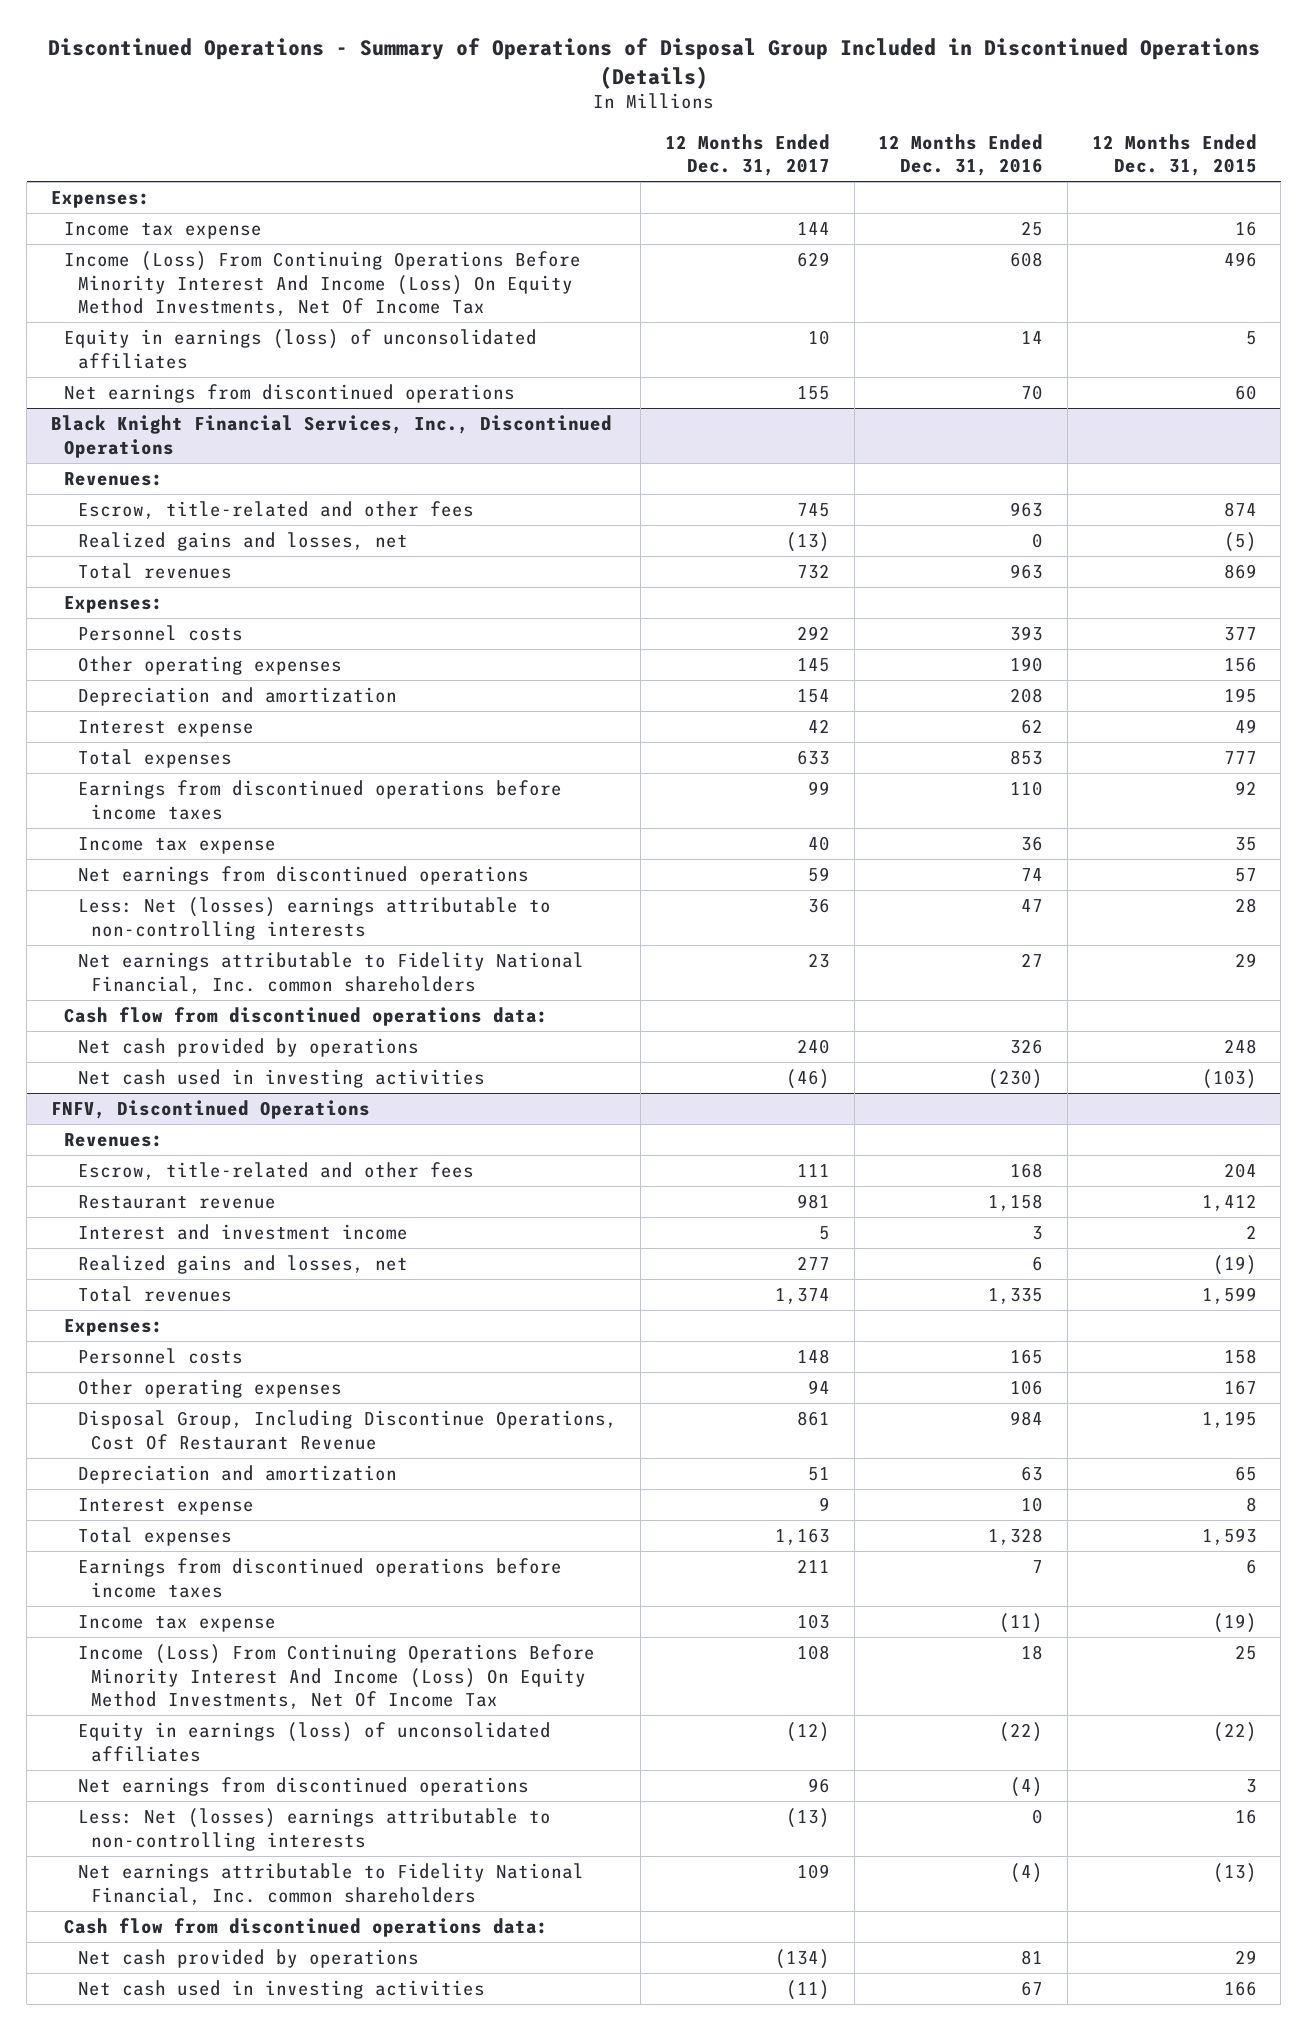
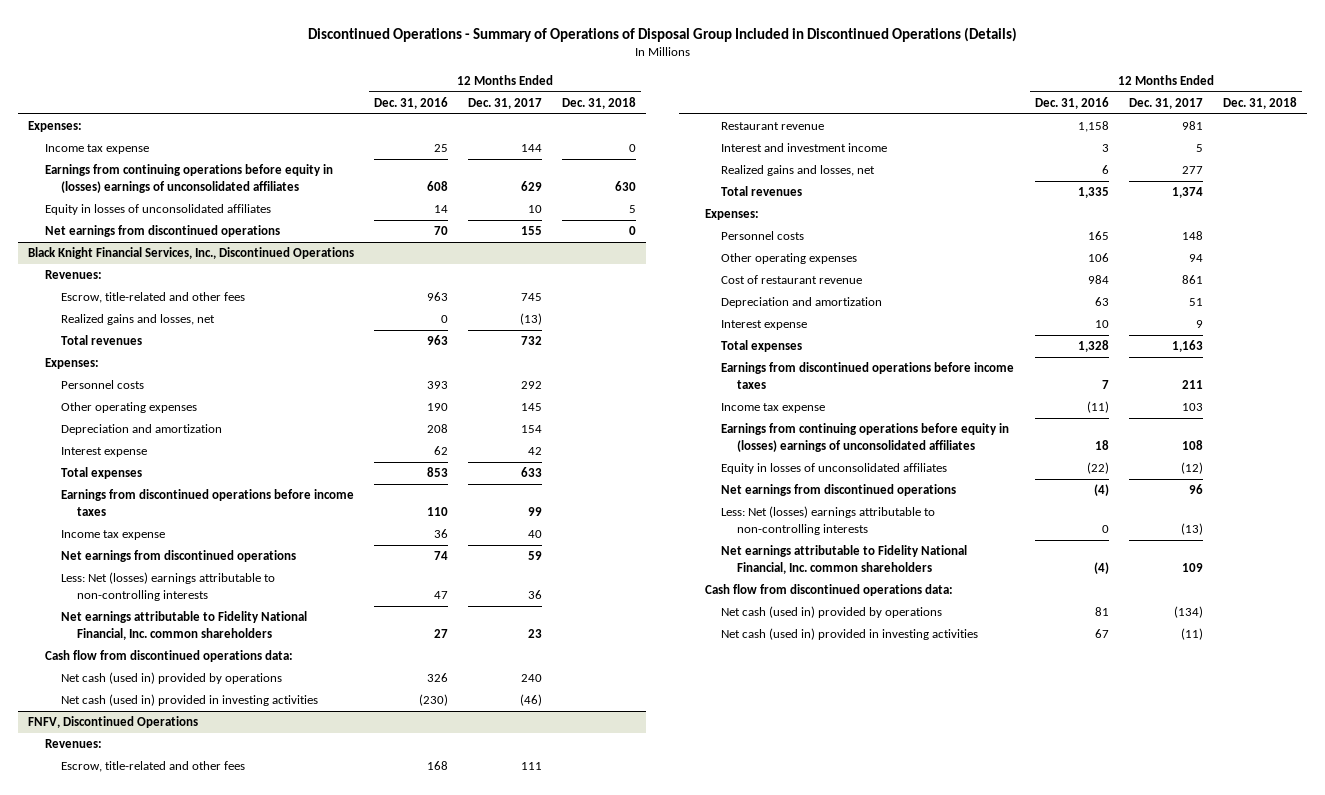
- | 12 Months Ended Dec. 31, 2017 | 12 Months Ended Dec. 31, 2016 | 12 Months Ended Dec. 31, 2015
+ | 12 Months Ended Dec. 31, 2016 | 12 Months Ended Dec. 31, 2017 | 12 Months Ended Dec. 31, 2018
- Income (Loss) From Continuing Operations Before Minority Interest And Income (Loss) On Equity Method Investments, Net Of Income Tax | 629 | 608 | 496
- Equity in earnings (loss) of unconsolidated affiliates | 10 | 14 | 5
+ Earnings from continuing operations before equity in (losses) earnings of unconsolidated affiliates | 608 | 629 | 630
+ Equity in losses of unconsolidated affiliates | 14 | 10 | 5
@ Black Knight Financial Services, Inc., Discontinued Operations
- Net cash provided by operations | 240 | 326 | 248
- Net cash used in investing activities | (46) | (230) | (103)
+ Net cash (used in) provided by operations | 326 | 240 |
+ Net cash (used in) provided in investing activities | (230) | (46) |
@ FNFV, Discontinued Operations
- Disposal Group, Including Discontinue Operations, Cost Of Restaurant Revenue | 861 | 984 | 1,195
+ Cost of restaurant revenue | 984 | 861 |
- Income (Loss) From Continuing Operations Before Minority Interest And Income (Loss) On Equity Method Investments, Net Of Income Tax | 108 | 18 | 25
- Equity in earnings (loss) of unconsolidated affiliates | (12) | (22) | (22)
+ Earnings from continuing operations before equity in (losses) earnings of unconsolidated affiliates | 18 | 108 |
+ Equity in losses of unconsolidated affiliates | (22) | (12) |
- Net cash provided by operations | (134) | 81 | 29
- Net cash used in investing activities | (11) | 67 | 166
+ Net cash (used in) provided by operations | 81 | (134) |
+ Net cash (used in) provided in investing activities | 67 | (11) |

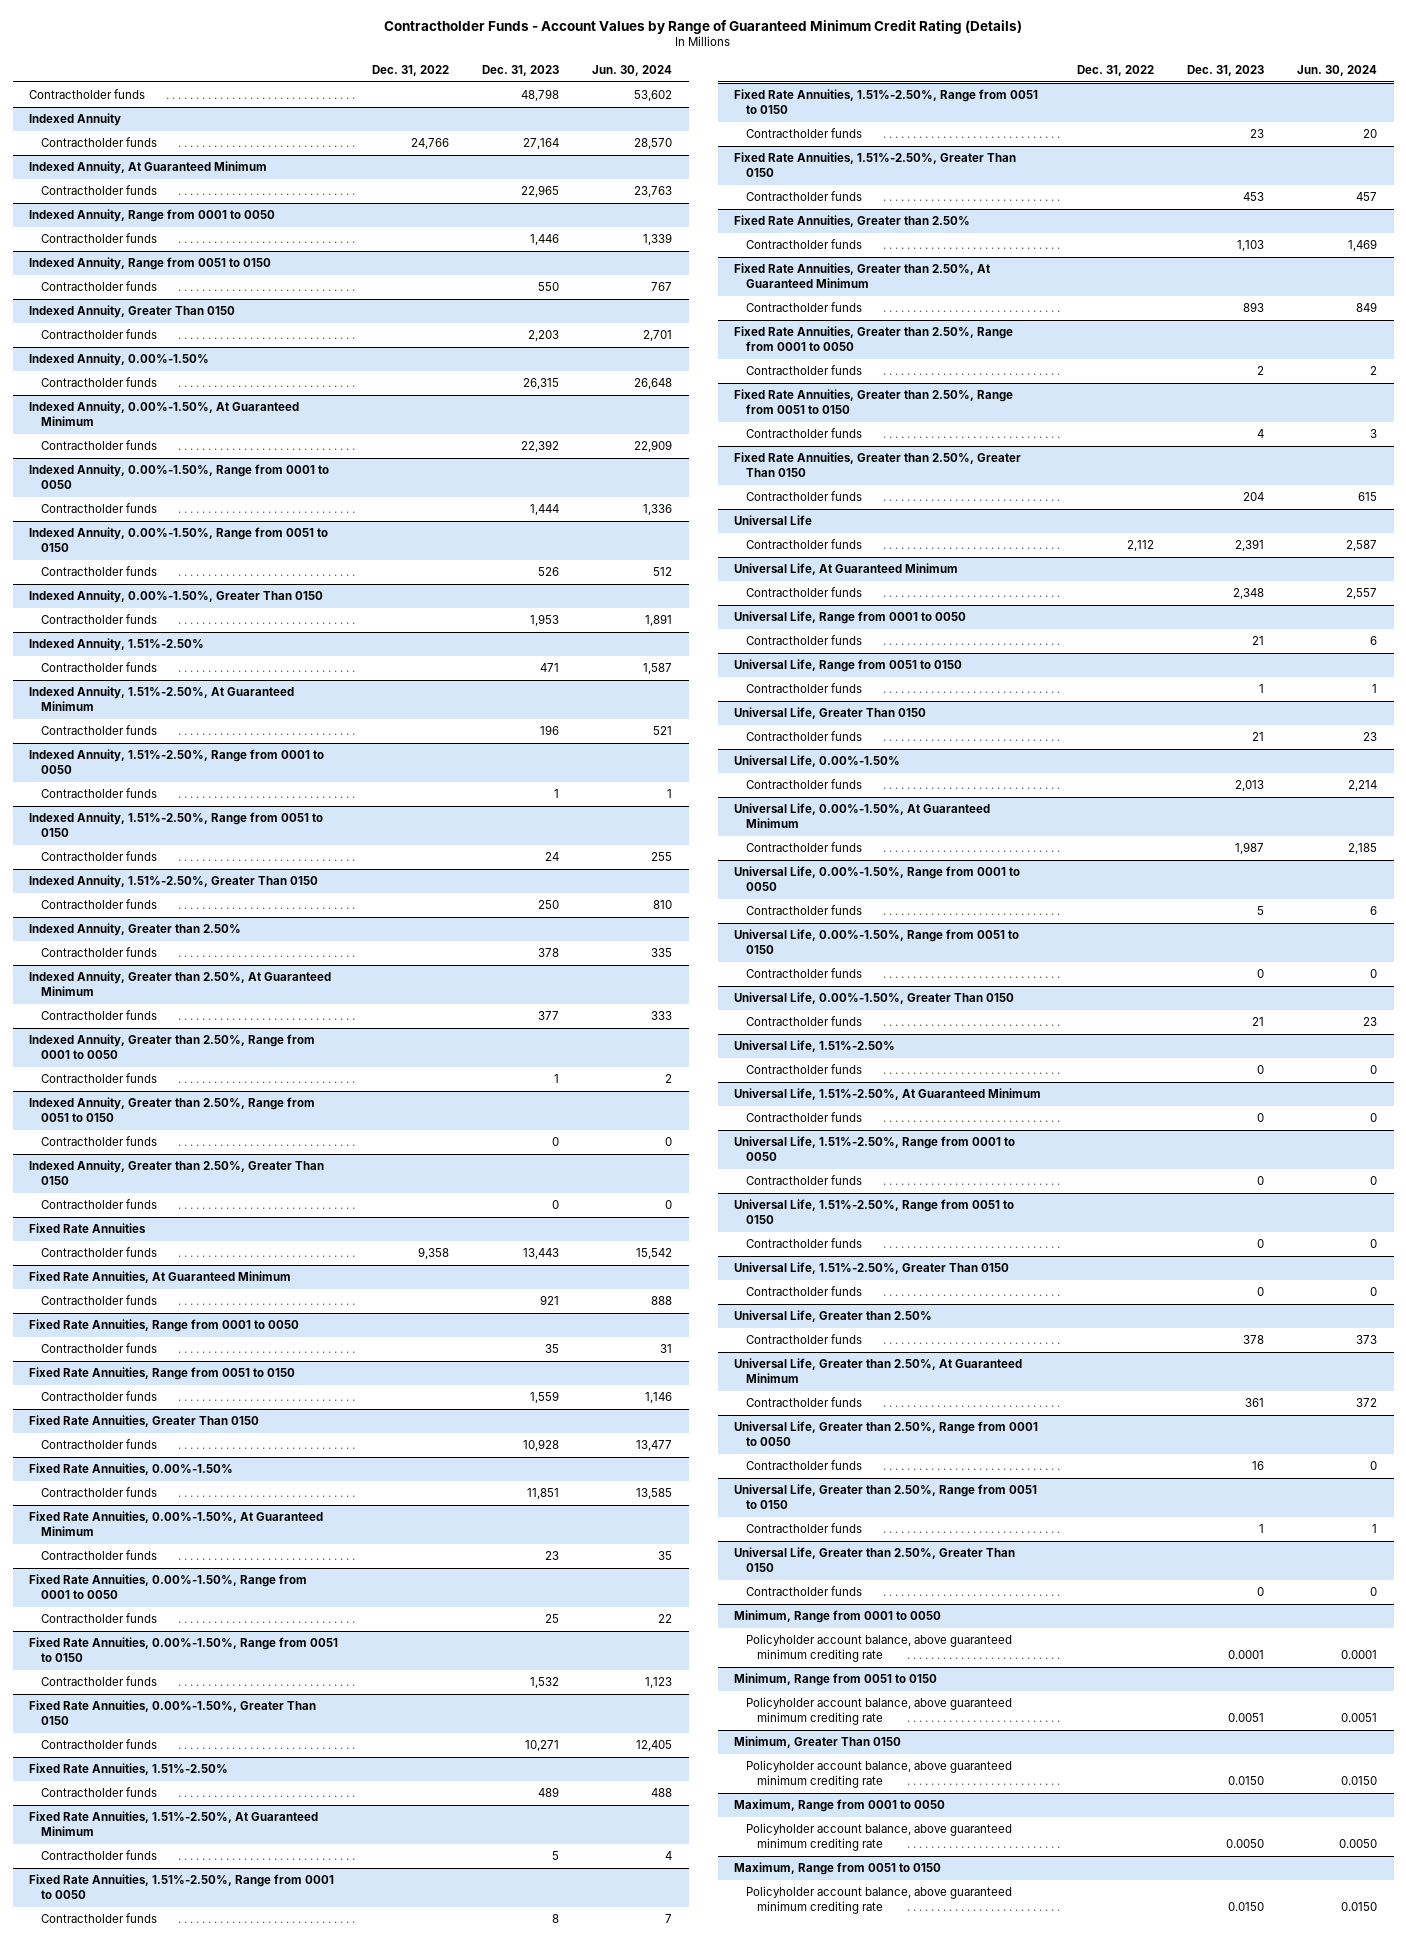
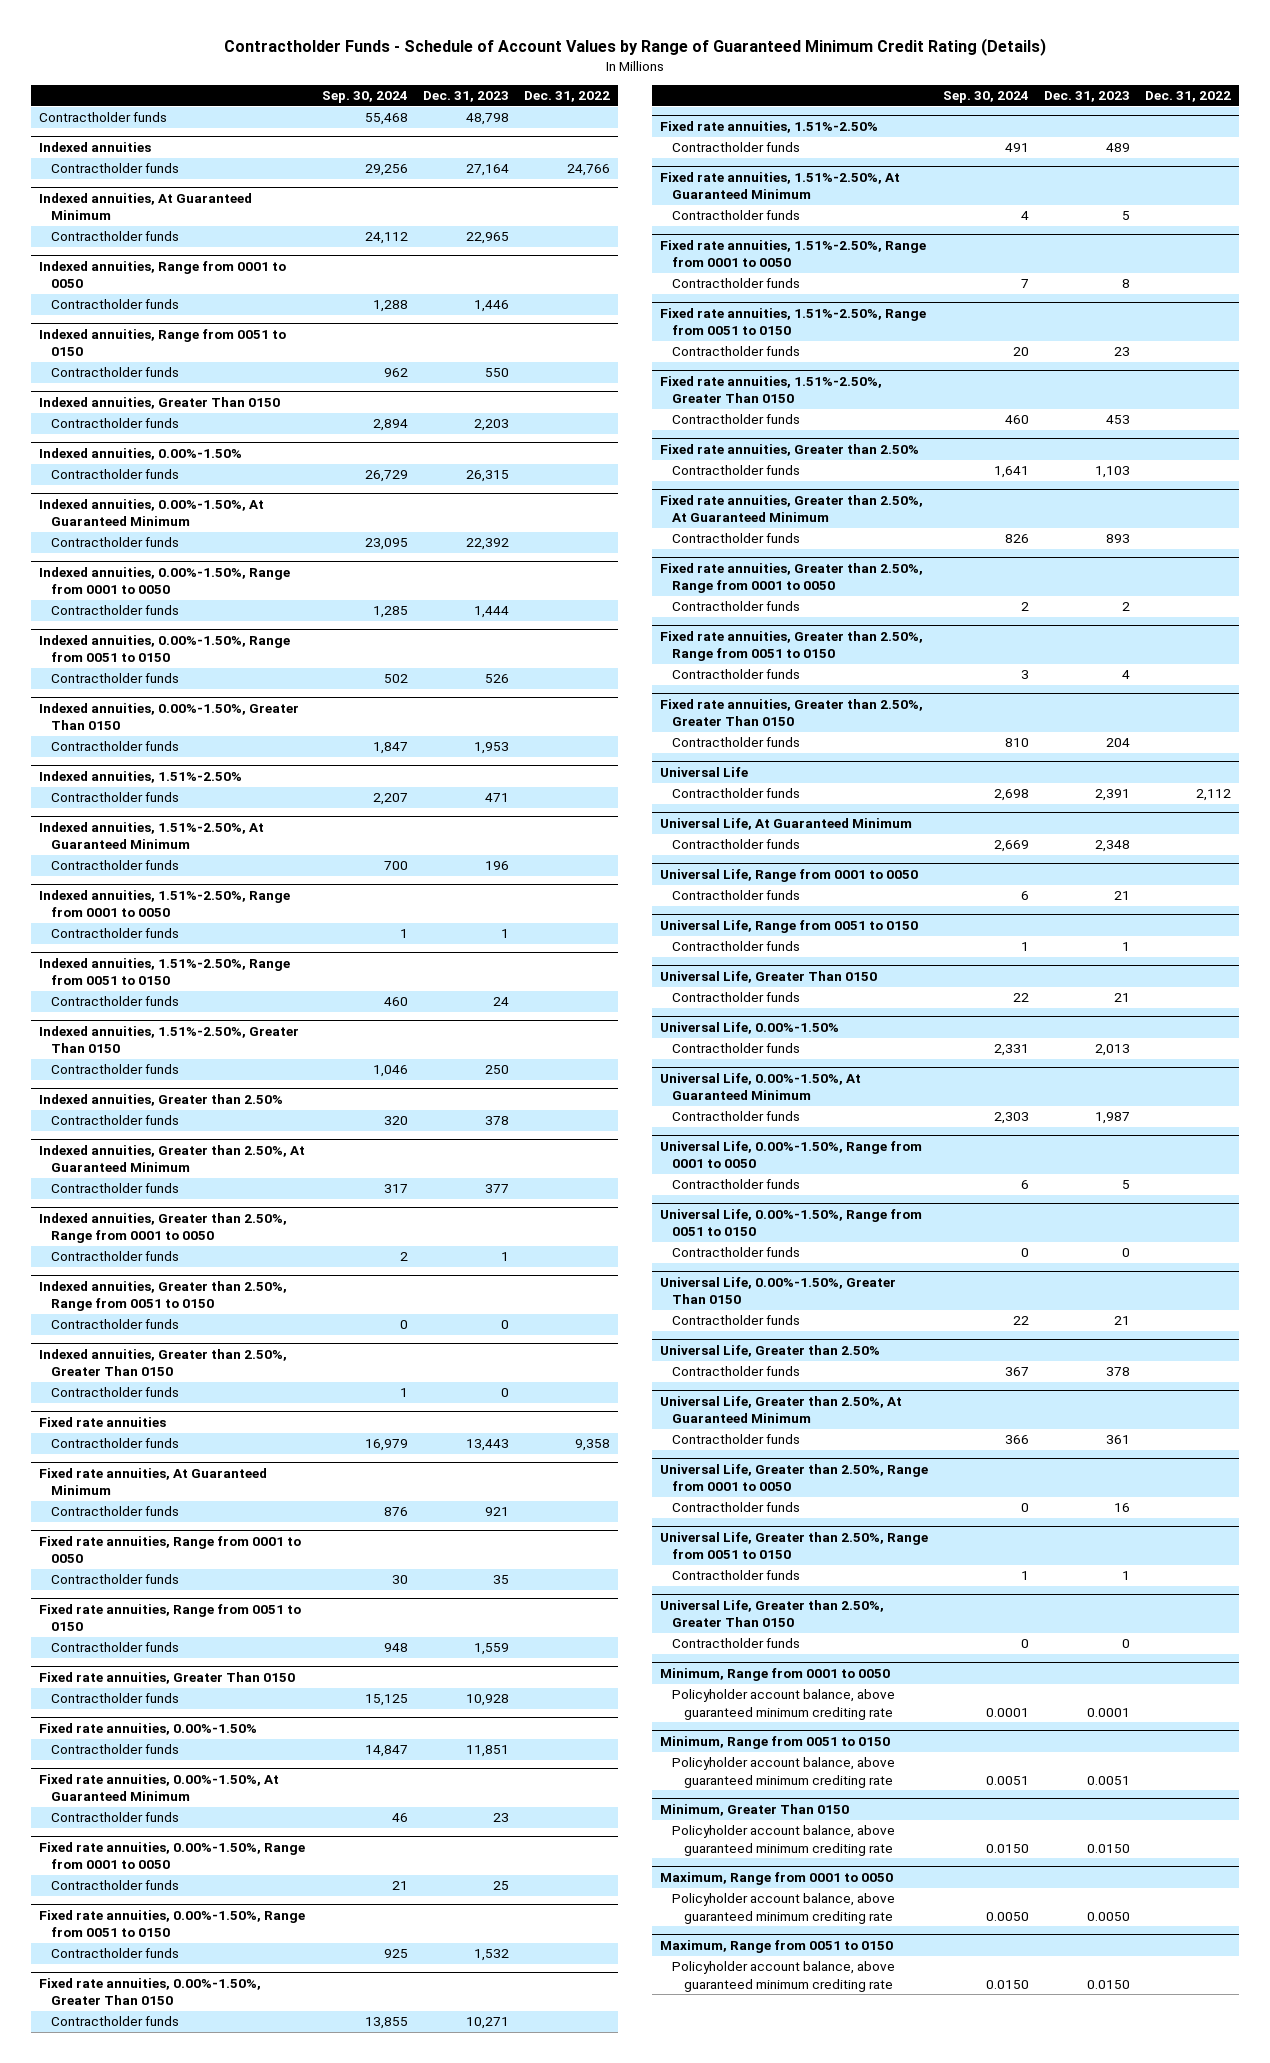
- Contractholder Funds - Account Values by Range of Guaranteed Minimum Credit Rating (Details)
+ Contractholder Funds - Schedule of Account Values by Range of Guaranteed Minimum Credit Rating (Details)
- | Dec. 31, 2022 | Dec. 31, 2023 | Jun. 30, 2024
+ | Sep. 30, 2024 | Dec. 31, 2023 | Dec. 31, 2022
- Indexed Annuity
+ Indexed annuities
- Indexed Annuity, At Guaranteed Minimum
+ Indexed annuities, At Guaranteed Minimum
- Indexed Annuity, Range from 0001 to 0050
+ Indexed annuities, Range from 0001 to 0050
- Indexed Annuity, Range from 0051 to 0150
+ Indexed annuities, Range from 0051 to 0150
- Indexed Annuity, Greater Than 0150
+ Indexed annuities, Greater Than 0150
- Indexed Annuity, 0.00%-1.50%
+ Indexed annuities, 0.00%-1.50%
- Indexed Annuity, 0.00%-1.50%, At Guaranteed Minimum
+ Indexed annuities, 0.00%-1.50%, At Guaranteed Minimum
- Indexed Annuity, 0.00%-1.50%, Range from 0001 to 0050
+ Indexed annuities, 0.00%-1.50%, Range from 0001 to 0050
- Indexed Annuity, 0.00%-1.50%, Range from 0051 to 0150
+ Indexed annuities, 0.00%-1.50%, Range from 0051 to 0150
- Indexed Annuity, 0.00%-1.50%, Greater Than 0150
+ Indexed annuities, 0.00%-1.50%, Greater Than 0150
- Indexed Annuity, 1.51%-2.50%
+ Indexed annuities, 1.51%-2.50%
- Indexed Annuity, 1.51%-2.50%, At Guaranteed Minimum
+ Indexed annuities, 1.51%-2.50%, At Guaranteed Minimum
- Indexed Annuity, 1.51%-2.50%, Range from 0001 to 0050
+ Indexed annuities, 1.51%-2.50%, Range from 0001 to 0050
- Indexed Annuity, 1.51%-2.50%, Range from 0051 to 0150
+ Indexed annuities, 1.51%-2.50%, Range from 0051 to 0150
- Indexed Annuity, 1.51%-2.50%, Greater Than 0150
+ Indexed annuities, 1.51%-2.50%, Greater Than 0150
- Indexed Annuity, Greater than 2.50%
+ Indexed annuities, Greater than 2.50%
- Indexed Annuity, Greater than 2.50%, At Guaranteed Minimum
+ Indexed annuities, Greater than 2.50%, At Guaranteed Minimum
- Indexed Annuity, Greater than 2.50%, Range from 0001 to 0050
+ Indexed annuities, Greater than 2.50%, Range from 0001 to 0050
- Indexed Annuity, Greater than 2.50%, Range from 0051 to 0150
+ Indexed annuities, Greater than 2.50%, Range from 0051 to 0150
- Indexed Annuity, Greater than 2.50%, Greater Than 0150
+ Indexed annuities, Greater than 2.50%, Greater Than 0150
- Fixed Rate Annuities
+ Fixed rate annuities
- Fixed Rate Annuities, At Guaranteed Minimum
+ Fixed rate annuities, At Guaranteed Minimum
- Fixed Rate Annuities, Range from 0001 to 0050
+ Fixed rate annuities, Range from 0001 to 0050
- Fixed Rate Annuities, Range from 0051 to 0150
+ Fixed rate annuities, Range from 0051 to 0150
- Fixed Rate Annuities, Greater Than 0150
+ Fixed rate annuities, Greater Than 0150
- Fixed Rate Annuities, 0.00%-1.50%
+ Fixed rate annuities, 0.00%-1.50%
- Fixed Rate Annuities, 0.00%-1.50%, At Guaranteed Minimum
+ Fixed rate annuities, 0.00%-1.50%, At Guaranteed Minimum
- Fixed Rate Annuities, 0.00%-1.50%, Range from 0001 to 0050
+ Fixed rate annuities, 0.00%-1.50%, Range from 0001 to 0050
- Fixed Rate Annuities, 0.00%-1.50%, Range from 0051 to 0150
+ Fixed rate annuities, 0.00%-1.50%, Range from 0051 to 0150
- Fixed Rate Annuities, 0.00%-1.50%, Greater Than 0150
+ Fixed rate annuities, 0.00%-1.50%, Greater Than 0150
- Fixed Rate Annuities, 1.51%-2.50%
+ Fixed rate annuities, 1.51%-2.50%
- Fixed Rate Annuities, 1.51%-2.50%, At Guaranteed Minimum
+ Fixed rate annuities, 1.51%-2.50%, At Guaranteed Minimum
- Fixed Rate Annuities, 1.51%-2.50%, Range from 0001 to 0050
+ Fixed rate annuities, 1.51%-2.50%, Range from 0001 to 0050
- Fixed Rate Annuities, 1.51%-2.50%, Range from 0051 to 0150
+ Fixed rate annuities, 1.51%-2.50%, Range from 0051 to 0150
- Fixed Rate Annuities, 1.51%-2.50%, Greater Than 0150
+ Fixed rate annuities, 1.51%-2.50%, Greater Than 0150
- Fixed Rate Annuities, Greater than 2.50%
+ Fixed rate annuities, Greater than 2.50%
- Fixed Rate Annuities, Greater than 2.50%, At Guaranteed Minimum
+ Fixed rate annuities, Greater than 2.50%, At Guaranteed Minimum
- Fixed Rate Annuities, Greater than 2.50%, Range from 0001 to 0050
+ Fixed rate annuities, Greater than 2.50%, Range from 0001 to 0050
- Fixed Rate Annuities, Greater than 2.50%, Range from 0051 to 0150
+ Fixed rate annuities, Greater than 2.50%, Range from 0051 to 0150
- Fixed Rate Annuities, Greater than 2.50%, Greater Than 0150
+ Fixed rate annuities, Greater than 2.50%, Greater Than 0150
- Universal Life, 1.51%-2.50%
- Contractholder funds | | 0 | 0
- Universal Life, 1.51%-2.50%, At Guaranteed Minimum
- Contractholder funds | | 0 | 0
- Universal Life, 1.51%-2.50%, Range from 0001 to 0050
- Contractholder funds | | 0 | 0
- Universal Life, 1.51%-2.50%, Range from 0051 to 0150
- Contractholder funds | | 0 | 0
- Universal Life, 1.51%-2.50%, Greater Than 0150
- Contractholder funds | | 0 | 0

